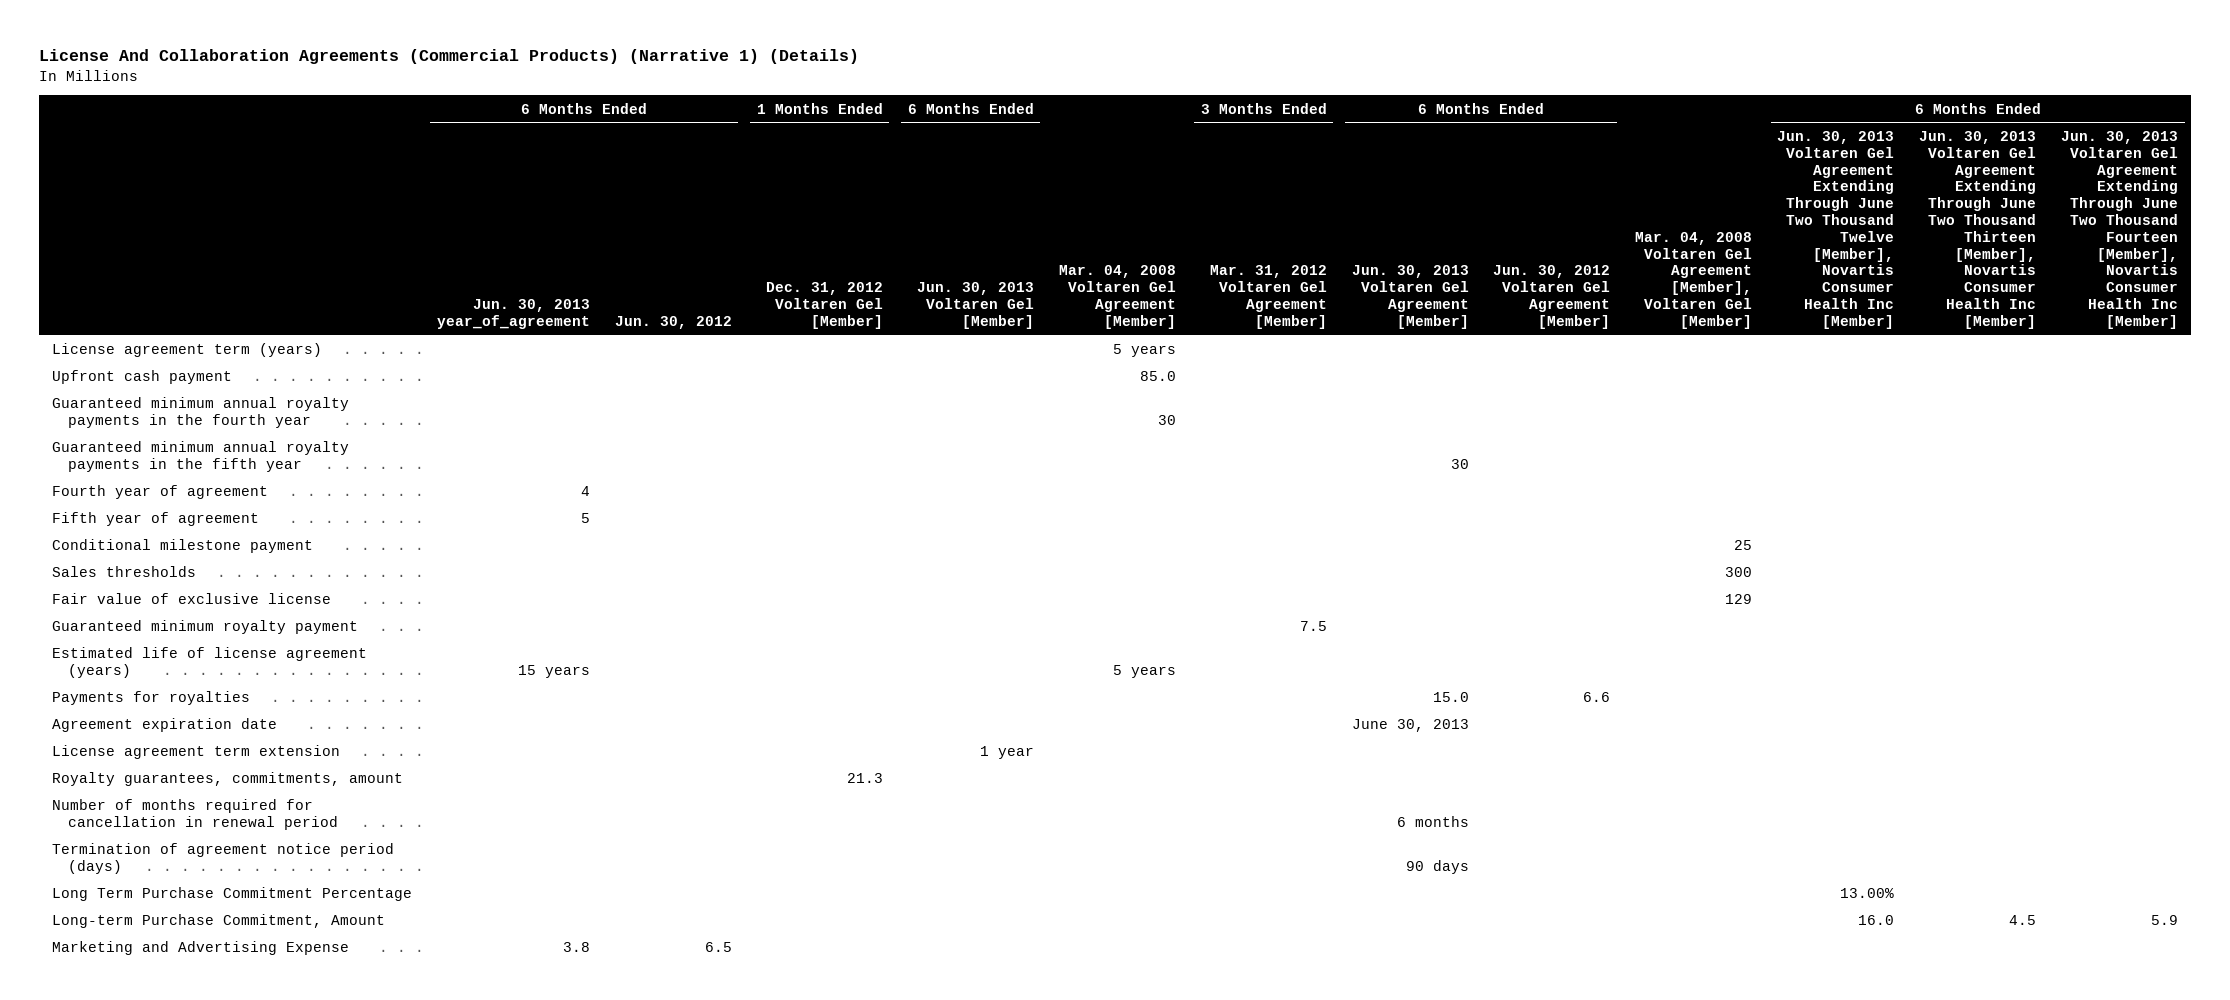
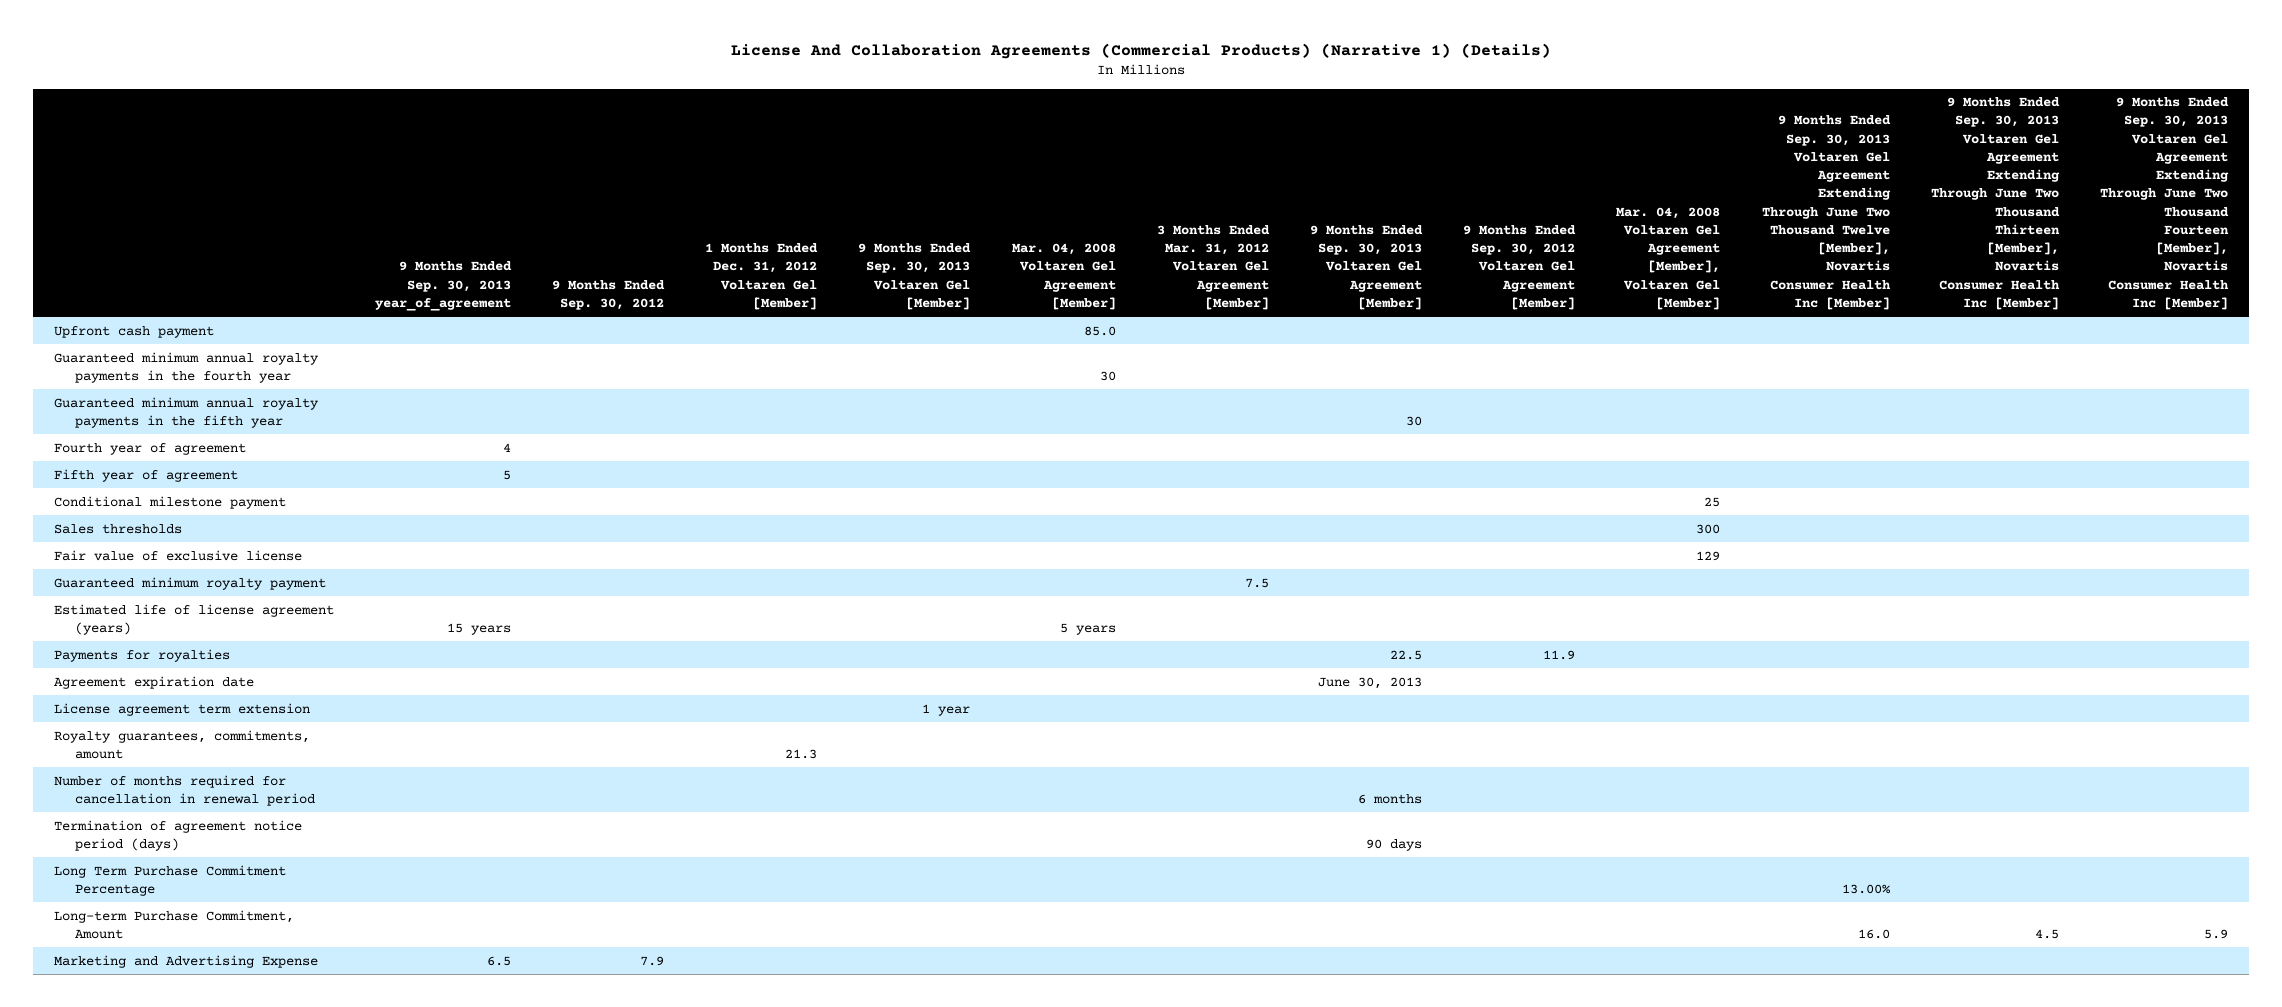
- | 6 Months Ended Jun. 30, 2013 year_of_agreement | 6 Months Ended Jun. 30, 2012 | 1 Months Ended Dec. 31, 2012 Voltaren Gel [Member] | 6 Months Ended Jun. 30, 2013 Voltaren Gel [Member] | Mar. 04, 2008 Voltaren Gel Agreement [Member] | 3 Months Ended Mar. 31, 2012 Voltaren Gel Agreement [Member] | 6 Months Ended Jun. 30, 2013 Voltaren Gel Agreement [Member] | 6 Months Ended Jun. 30, 2012 Voltaren Gel Agreement [Member] | Mar. 04, 2008 Voltaren Gel Agreement [Member], Voltaren Gel [Member] | 6 Months Ended Jun. 30, 2013 Voltaren Gel Agreement Extending Through June Two Thousand Twelve [Member], Novartis Consumer Health Inc [Member] | 6 Months Ended Jun. 30, 2013 Voltaren Gel Agreement Extending Through June Two Thousand Thirteen [Member], Novartis Consumer Health Inc [Member] | 6 Months Ended Jun. 30, 2013 Voltaren Gel Agreement Extending Through June Two Thousand Fourteen [Member], Novartis Consumer Health Inc [Member]
+ | 9 Months Ended Sep. 30, 2013 year_of_agreement | 9 Months Ended Sep. 30, 2012 | 1 Months Ended Dec. 31, 2012 Voltaren Gel [Member] | 9 Months Ended Sep. 30, 2013 Voltaren Gel [Member] | Mar. 04, 2008 Voltaren Gel Agreement [Member] | 3 Months Ended Mar. 31, 2012 Voltaren Gel Agreement [Member] | 9 Months Ended Sep. 30, 2013 Voltaren Gel Agreement [Member] | 9 Months Ended Sep. 30, 2012 Voltaren Gel Agreement [Member] | Mar. 04, 2008 Voltaren Gel Agreement [Member], Voltaren Gel [Member] | 9 Months Ended Sep. 30, 2013 Voltaren Gel Agreement Extending Through June Two Thousand Twelve [Member], Novartis Consumer Health Inc [Member] | 9 Months Ended Sep. 30, 2013 Voltaren Gel Agreement Extending Through June Two Thousand Thirteen [Member], Novartis Consumer Health Inc [Member] | 9 Months Ended Sep. 30, 2013 Voltaren Gel Agreement Extending Through June Two Thousand Fourteen [Member], Novartis Consumer Health Inc [Member]
- License agreement term (years) | | | | | 5 years | | | | | | |

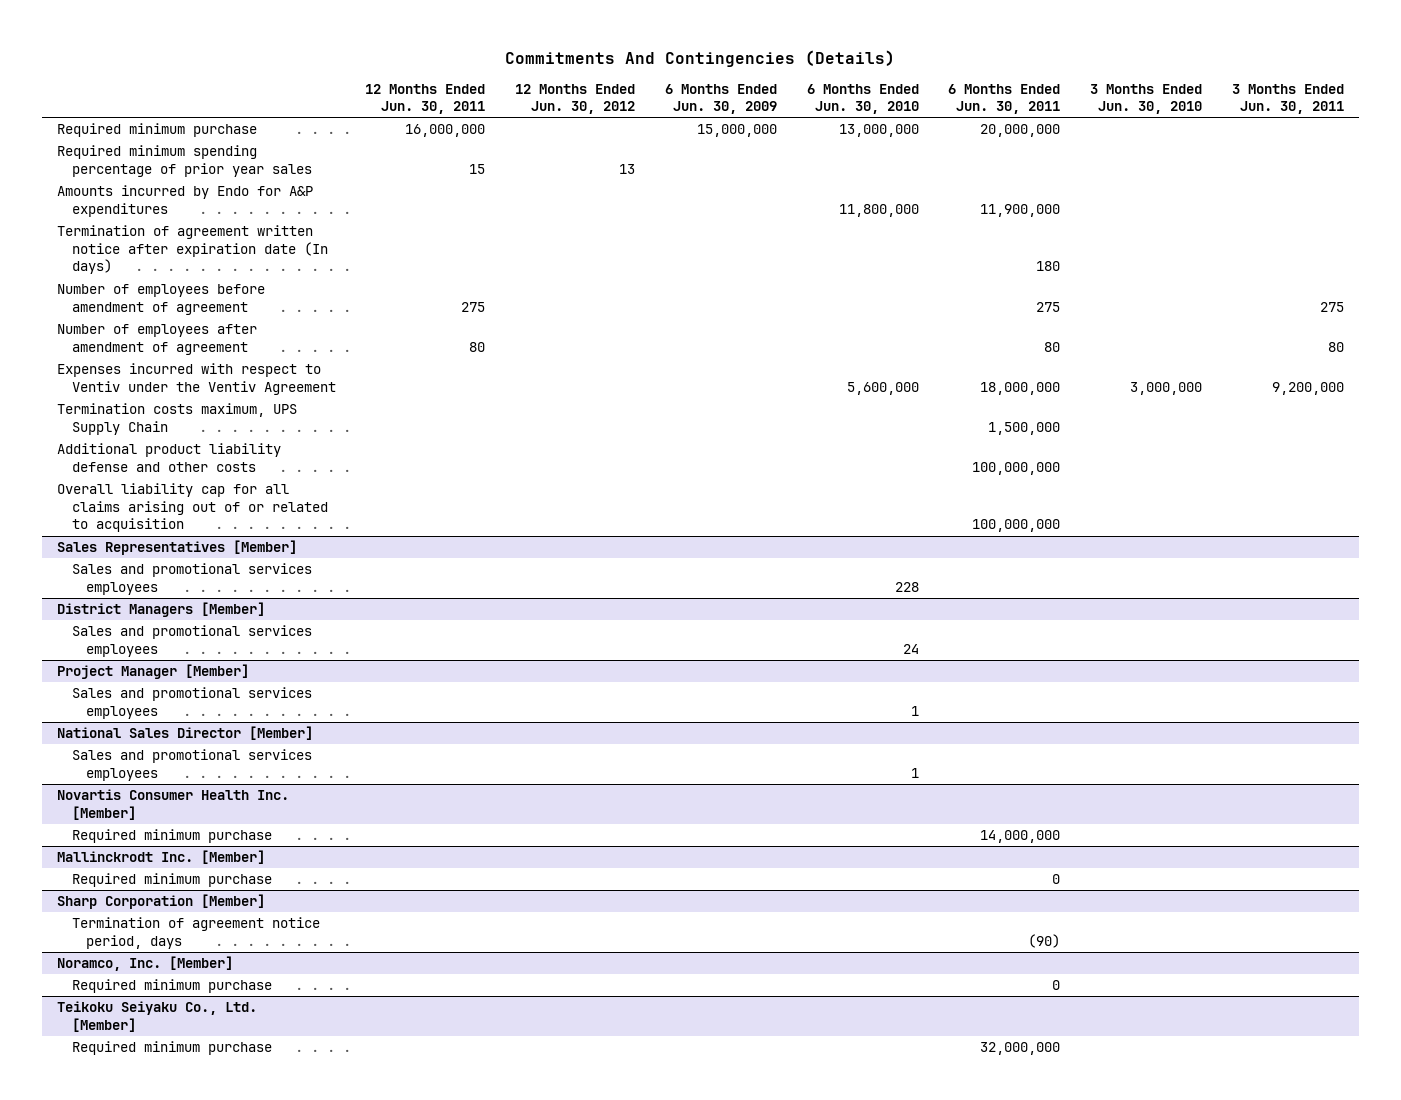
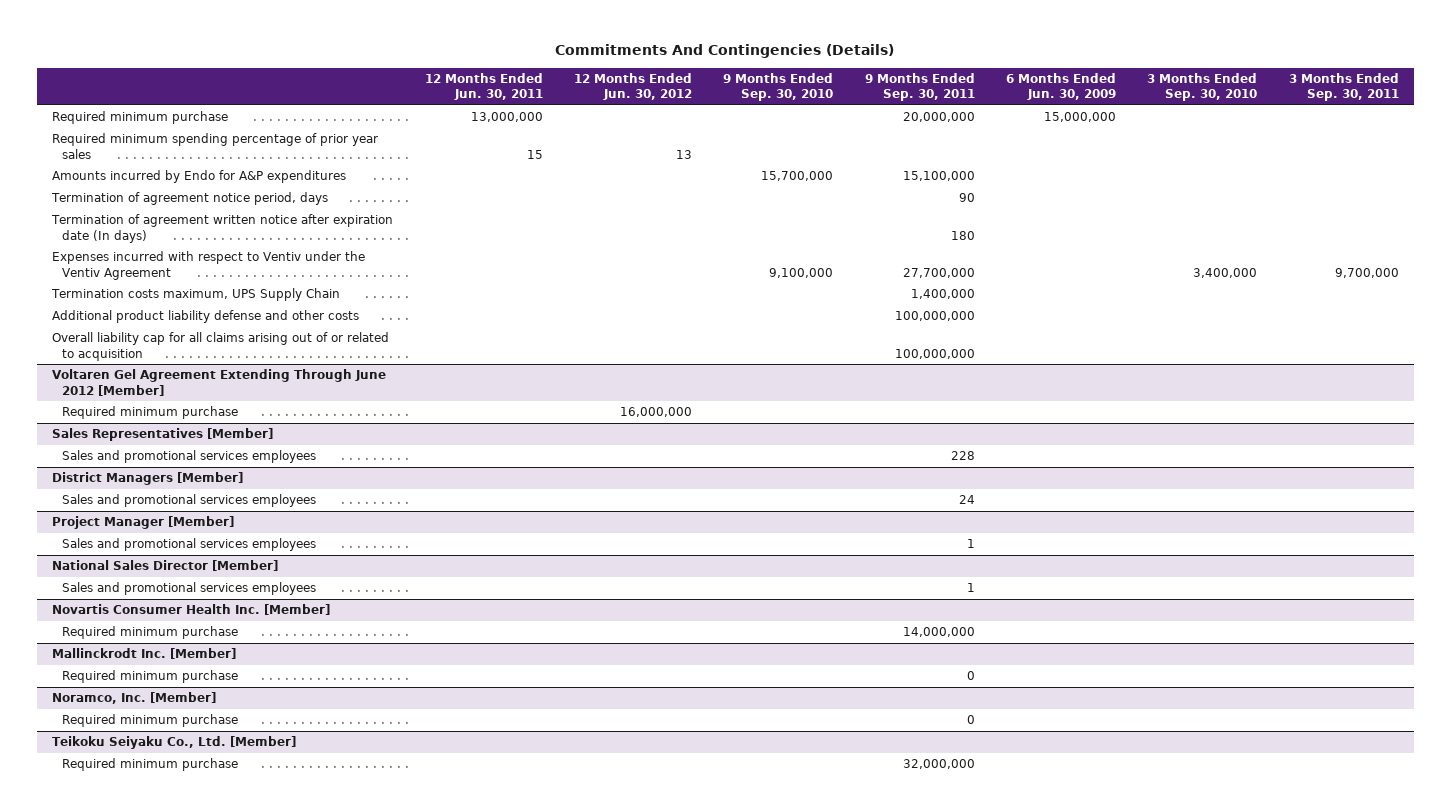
- | 12 Months Ended Jun. 30, 2011 | 12 Months Ended Jun. 30, 2012 | 6 Months Ended Jun. 30, 2009 | 6 Months Ended Jun. 30, 2010 | 6 Months Ended Jun. 30, 2011 | 3 Months Ended Jun. 30, 2010 | 3 Months Ended Jun. 30, 2011
+ | 12 Months Ended Jun. 30, 2011 | 12 Months Ended Jun. 30, 2012 | 9 Months Ended Sep. 30, 2010 | 9 Months Ended Sep. 30, 2011 | 6 Months Ended Jun. 30, 2009 | 3 Months Ended Sep. 30, 2010 | 3 Months Ended Sep. 30, 2011
- Required minimum purchase | 16,000,000 | | 15,000,000 | 13,000,000 | 20,000,000 | |
+ Required minimum purchase | 13,000,000 | | | 20,000,000 | 15,000,000 | |
+ Termination of agreement notice period, days | | | | 90 | | |
- Number of employees before amendment of agreement | 275 | | | | 275 | | 275
- Number of employees after amendment of agreement | 80 | | | | 80 | | 80
+ Voltaren Gel Agreement Extending Through June 2012 [Member]
+ Required minimum purchase | | 16,000,000 | | | | |
- Sharp Corporation [Member]
- Termination of agreement notice period, days | | | | | (90) | |

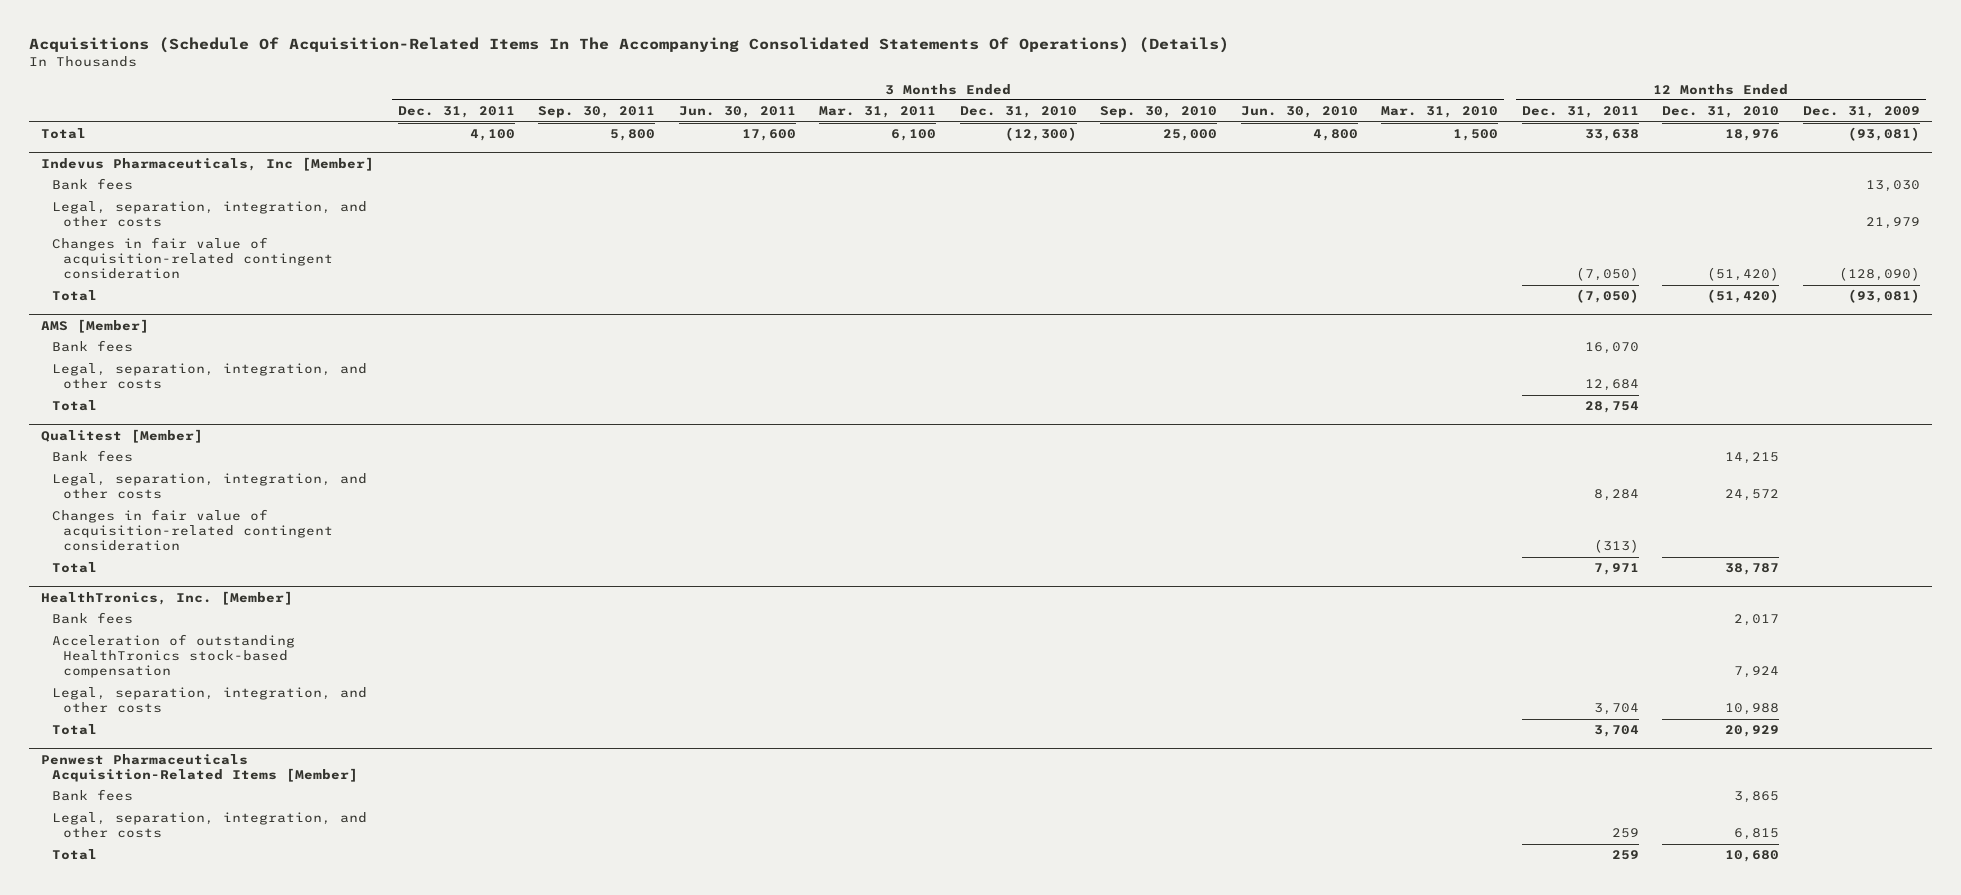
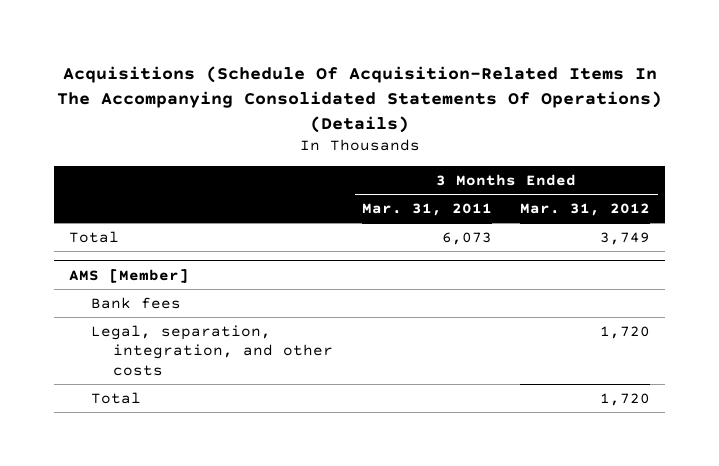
- | 3 Months Ended Dec. 31, 2011 | 3 Months Ended Sep. 30, 2011 | 3 Months Ended Jun. 30, 2011 | 3 Months Ended Mar. 31, 2011 | 3 Months Ended Dec. 31, 2010 | 3 Months Ended Sep. 30, 2010 | 3 Months Ended Jun. 30, 2010 | 3 Months Ended Mar. 31, 2010 | 12 Months Ended Dec. 31, 2011 | 12 Months Ended Dec. 31, 2010 | 12 Months Ended Dec. 31, 2009
+ | 3 Months Ended Mar. 31, 2011 | 3 Months Ended Mar. 31, 2012
- Total | 4,100 | 5,800 | 17,600 | 6,100 | (12,300) | 25,000 | 4,800 | 1,500 | 33,638 | 18,976 | (93,081)
- Indevus Pharmaceuticals, Inc [Member]
- Bank fees | | | | | | | | | | | 13,030
- Legal, separation, integration, and other costs | | | | | | | | | | | 21,979
- Changes in fair value of acquisition-related contingent consideration | | | | | | | | | (7,050) | (51,420) | (128,090)
- Total | | | | | | | | | (7,050) | (51,420) | (93,081)
+ Total | 6,073 | 3,749
- Qualitest [Member]
- Bank fees | | | | | | | | | | 14,215 |
- Legal, separation, integration, and other costs | | | | | | | | | 8,284 | 24,572 |
- Changes in fair value of acquisition-related contingent consideration | | | | | | | | | (313) | |
- Total | | | | | | | | | 7,971 | 38,787 |
- HealthTronics, Inc. [Member]
- Bank fees | | | | | | | | | | 2,017 |
- Acceleration of outstanding HealthTronics stock-based compensation | | | | | | | | | | 7,924 |
- Legal, separation, integration, and other costs | | | | | | | | | 3,704 | 10,988 |
- Total | | | | | | | | | 3,704 | 20,929 |
- Penwest Pharmaceuticals Acquisition-Related Items [Member]
- Bank fees | | | | | | | | | | 3,865 |
- Legal, separation, integration, and other costs | | | | | | | | | 259 | 6,815 |
- Total | | | | | | | | | 259 | 10,680 |

